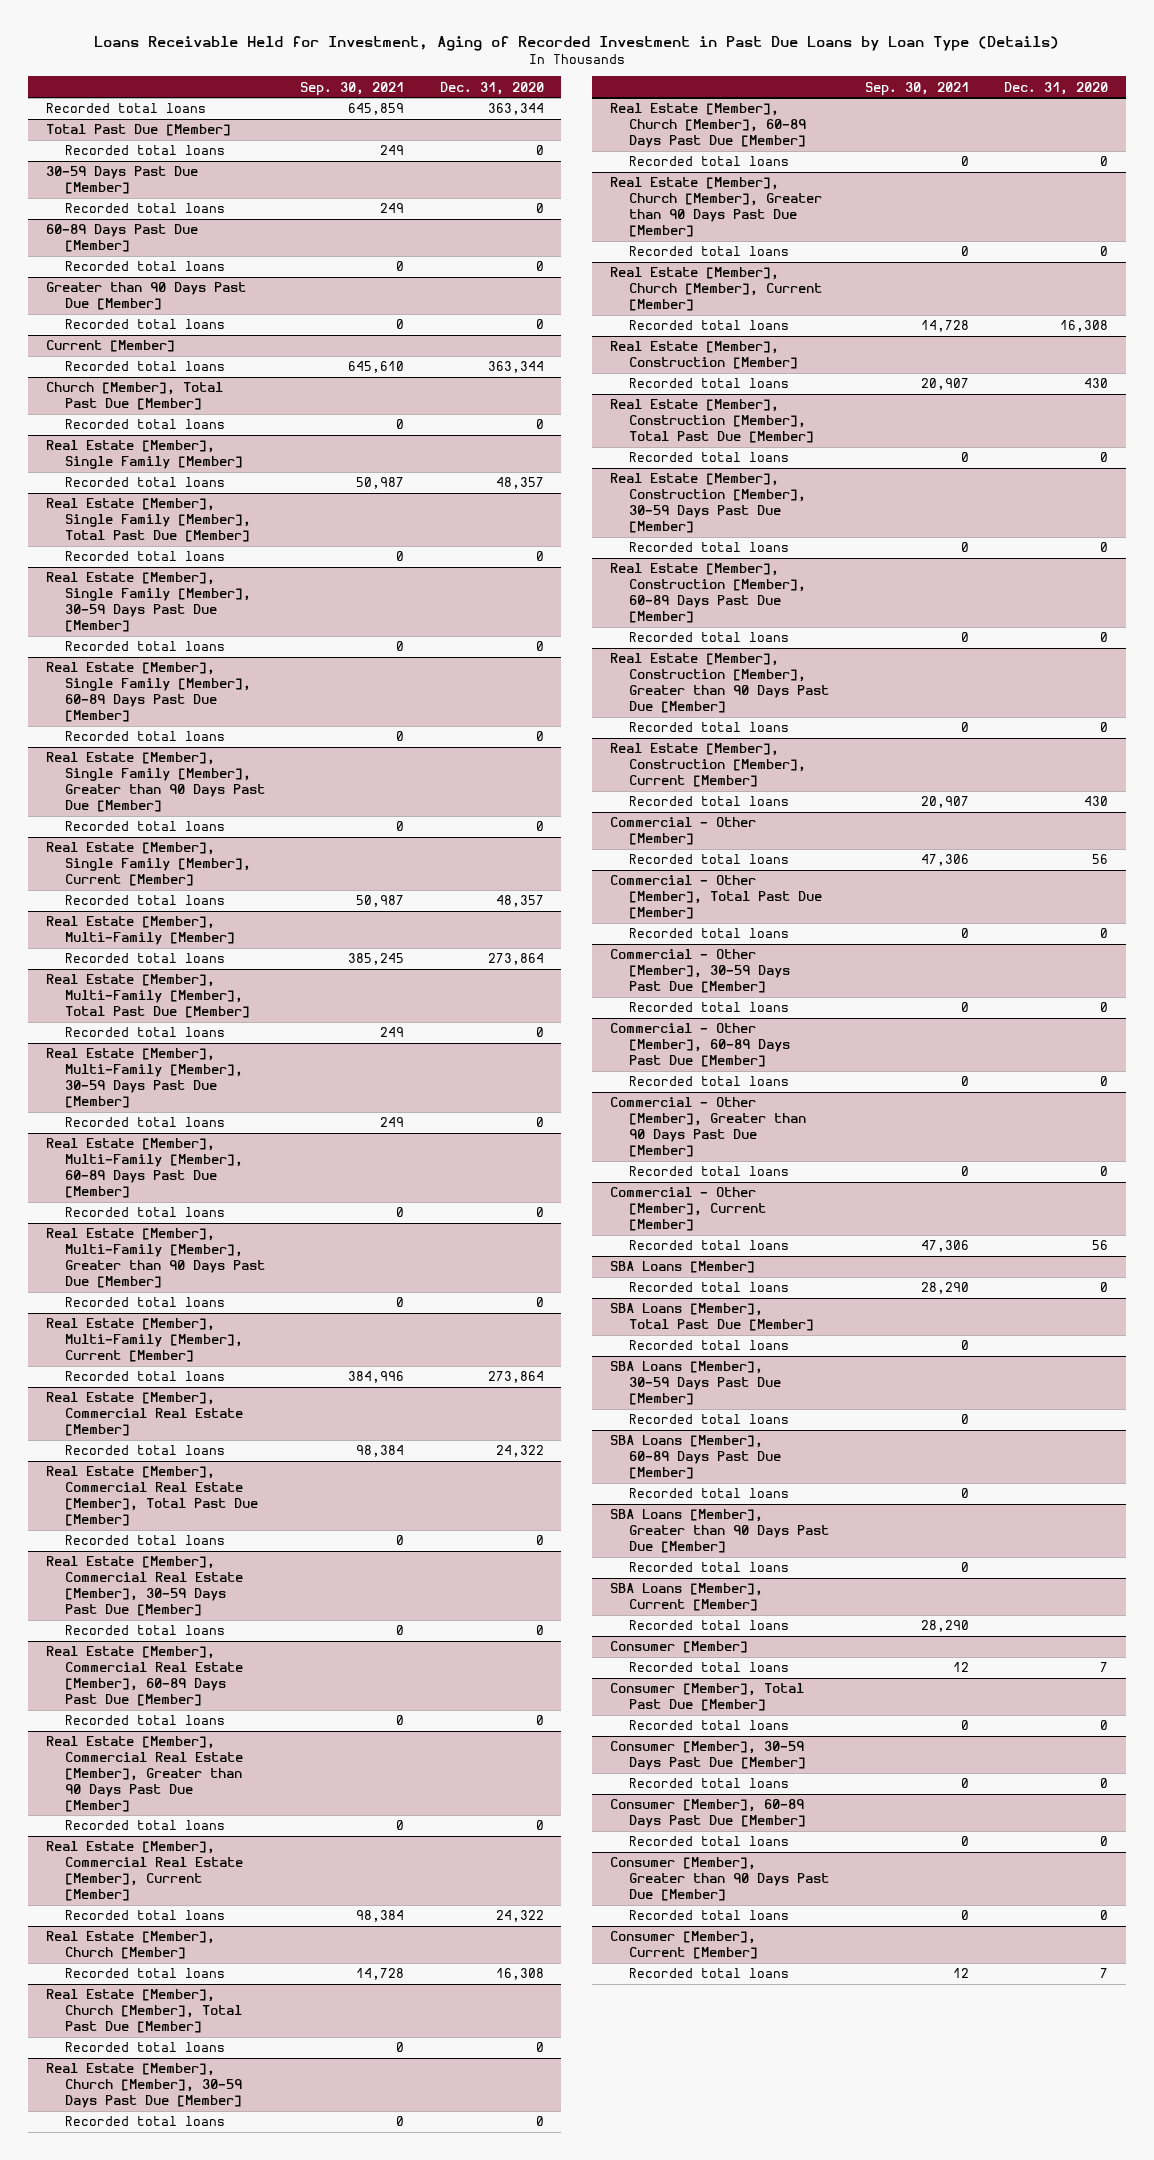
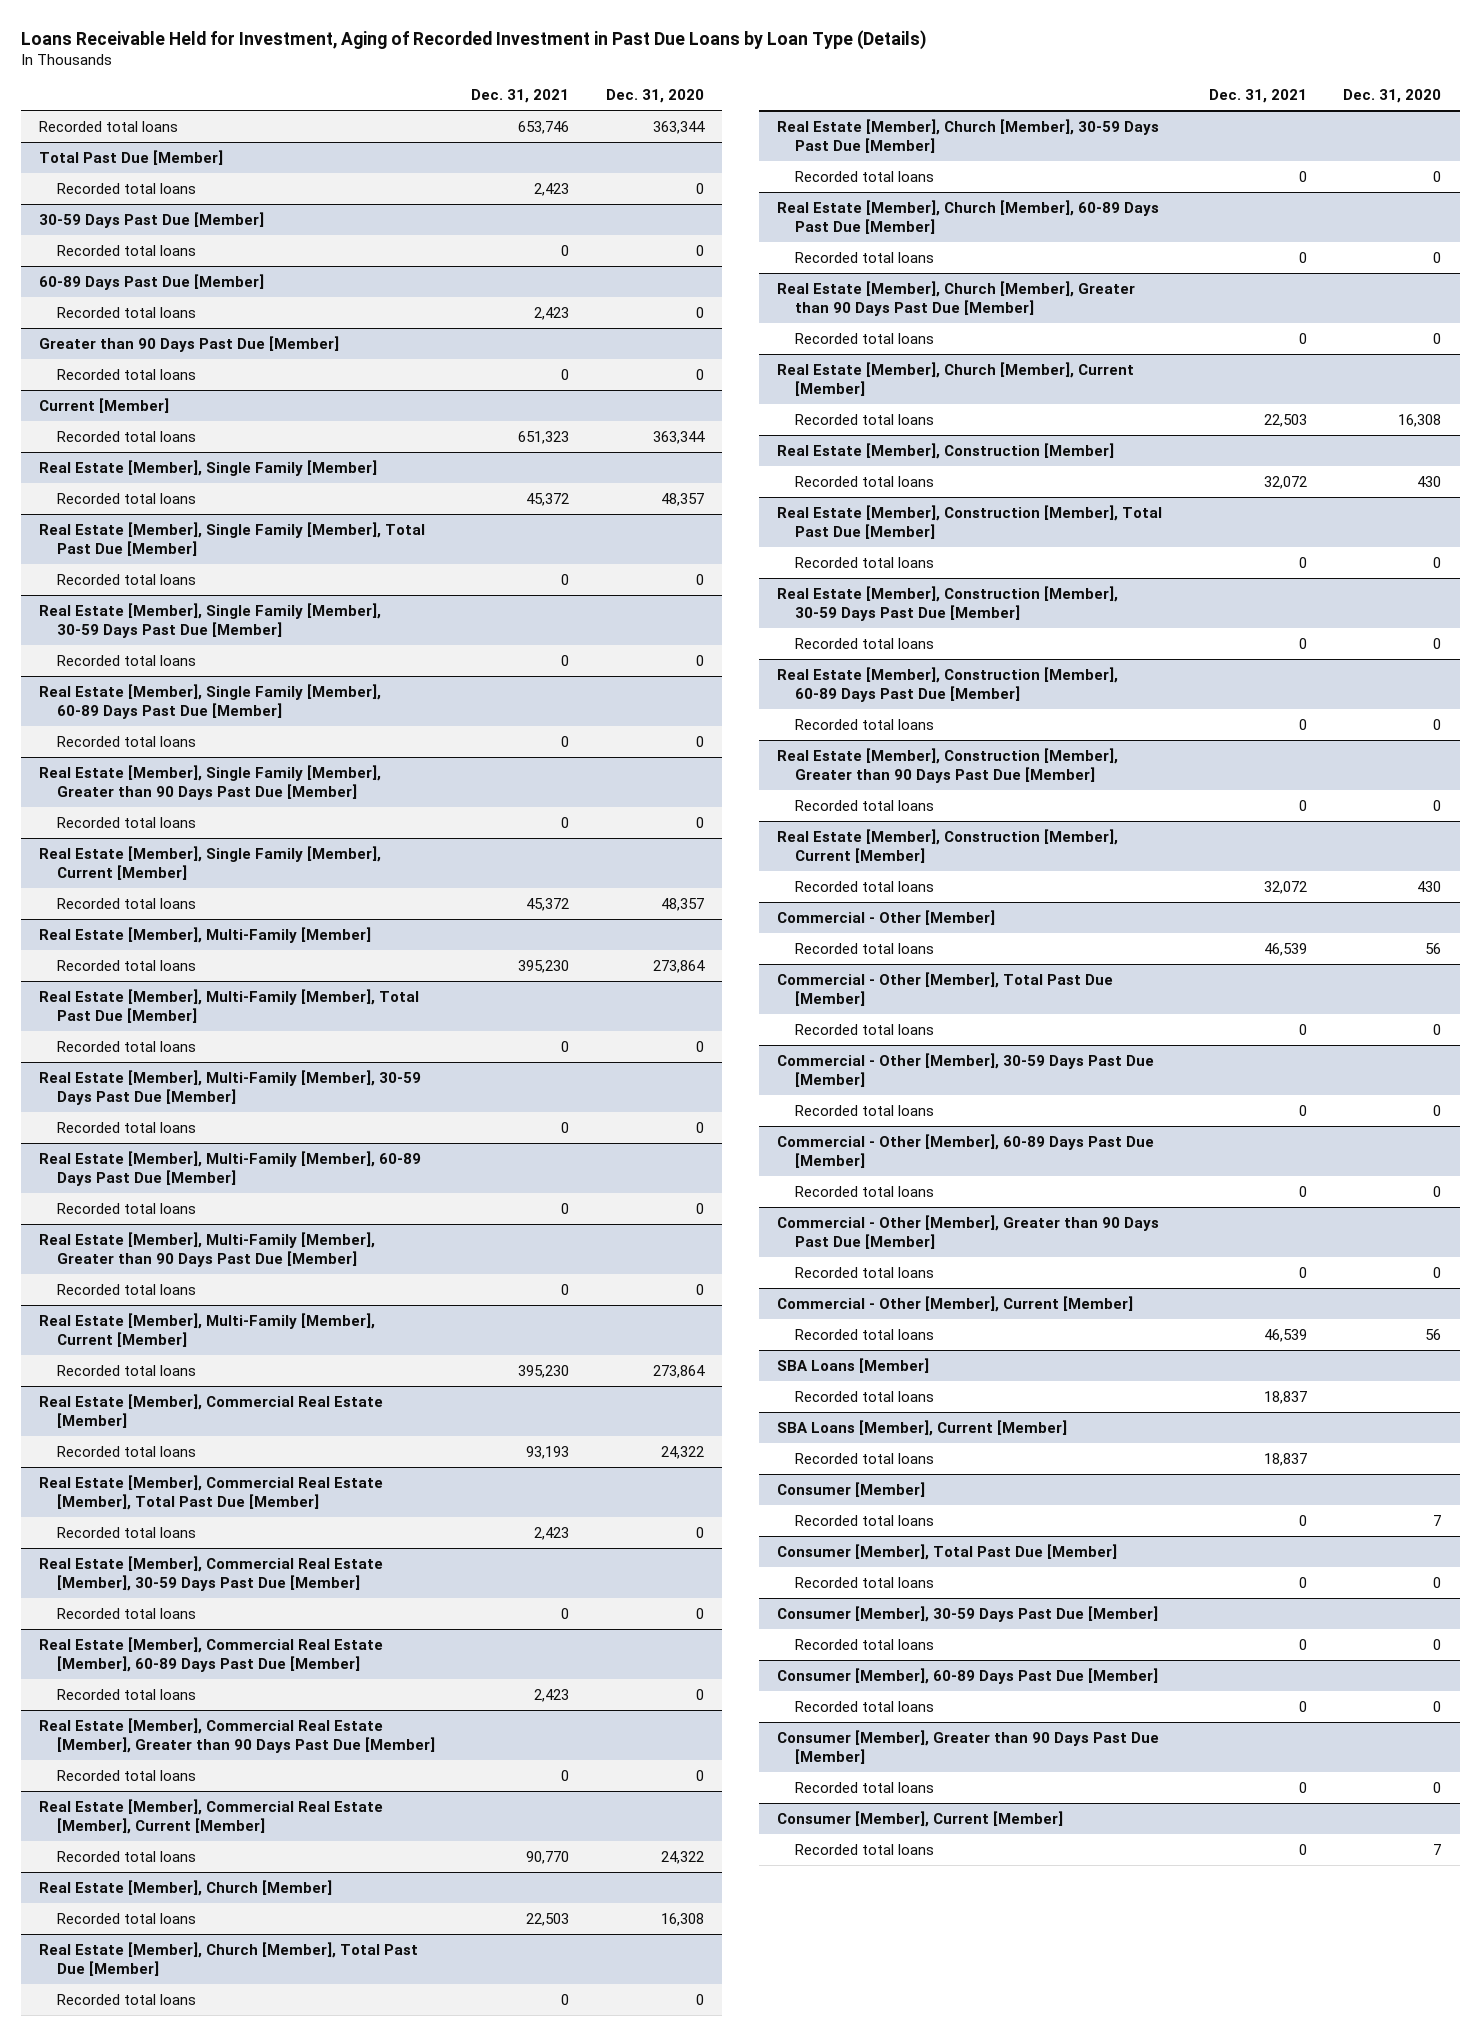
- | Sep. 30, 2021 | Dec. 31, 2020
+ | Dec. 31, 2021 | Dec. 31, 2020
- Church [Member], Total Past Due [Member]
- Recorded total loans | 0 | 0
@ SBA Loans [Member]
- Recorded total loans | 28,290 | 0
- SBA Loans [Member], Total Past Due [Member]
- SBA Loans [Member], 30-59 Days Past Due [Member]
- Recorded total loans | 0 |
- SBA Loans [Member], 60-89 Days Past Due [Member]
- Recorded total loans | 0 |
- SBA Loans [Member], Greater than 90 Days Past Due [Member]
- Recorded total loans | 0 |

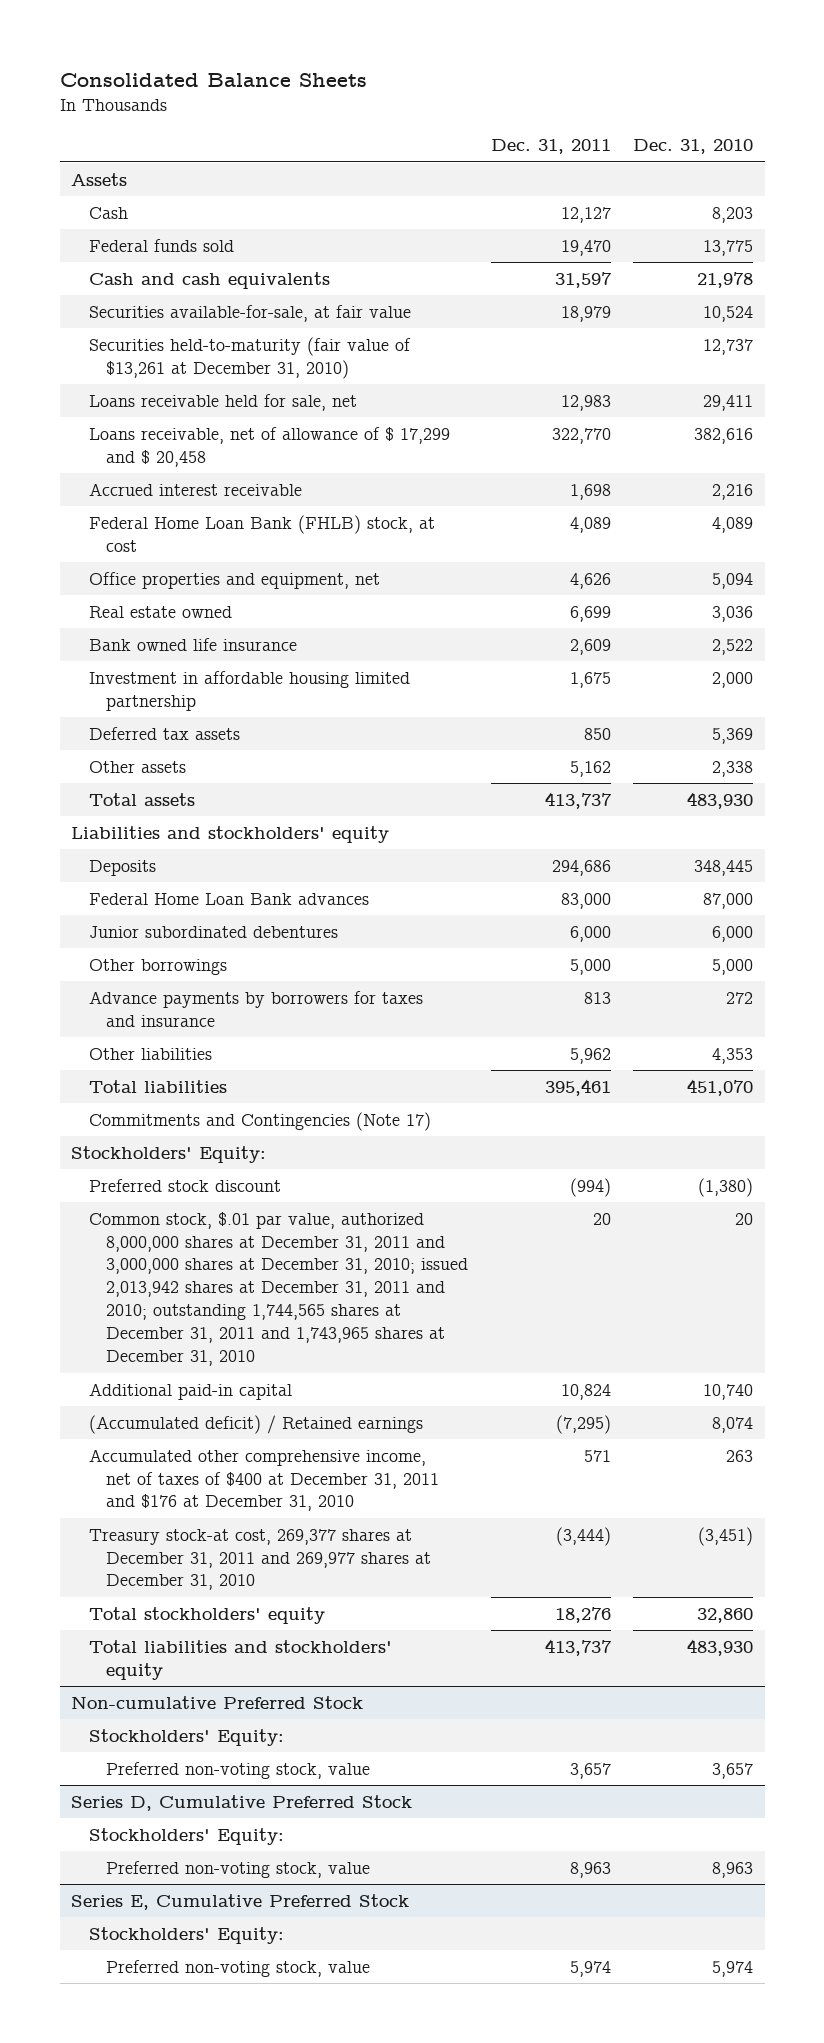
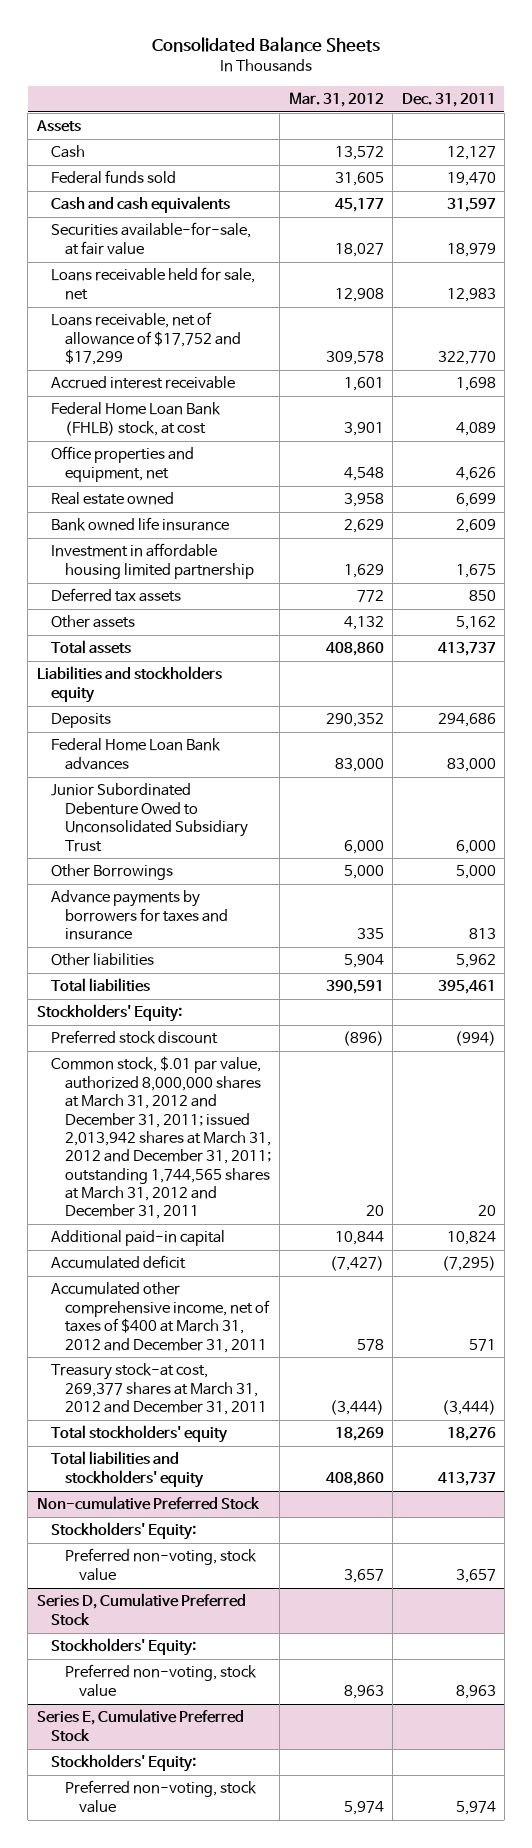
- | Dec. 31, 2011 | Dec. 31, 2010
+ | Mar. 31, 2012 | Dec. 31, 2011
- Securities held-to-maturity (fair value of $13,261 at December 31, 2010) | | 12,737
- Loans receivable, net of allowance of $ 17,299 and $ 20,458 | 322,770 | 382,616
+ Loans receivable, net of allowance of $17,752 and $17,299 | 309,578 | 322,770
- Liabilities and stockholders' equity
+ Liabilities and stockholders equity
- Junior subordinated debentures | 6,000 | 6,000
- Other borrowings | 5,000 | 5,000
+ Junior Subordinated Debenture Owed to Unconsolidated Subsidiary Trust | 6,000 | 6,000
+ Other Borrowings | 5,000 | 5,000
- Commitments and Contingencies (Note 17)
- Common stock, $.01 par value, authorized 8,000,000 shares at December 31, 2011 and 3,000,000 shares at December 31, 2010; issued 2,013,942 shares at December 31, 2011 and 2010; outstanding 1,744,565 shares at December 31, 2011 and 1,743,965 shares at December 31, 2010 | 20 | 20
+ Common stock, $.01 par value, authorized 8,000,000 shares at March 31, 2012 and December 31, 2011; issued 2,013,942 shares at March 31, 2012 and December 31, 2011; outstanding 1,744,565 shares at March 31, 2012 and December 31, 2011 | 20 | 20
- (Accumulated deficit) / Retained earnings | (7,295) | 8,074
- Accumulated other comprehensive income, net of taxes of $400 at December 31, 2011 and $176 at December 31, 2010 | 571 | 263
- Treasury stock-at cost, 269,377 shares at December 31, 2011 and 269,977 shares at December 31, 2010 | (3,444) | (3,451)
+ Accumulated deficit | (7,427) | (7,295)
+ Accumulated other comprehensive income, net of taxes of $400 at March 31, 2012 and December 31, 2011 | 578 | 571
+ Treasury stock-at cost, 269,377 shares at March 31, 2012 and December 31, 2011 | (3,444) | (3,444)
@ Non-cumulative Preferred Stock
- Preferred non-voting stock, value | 3,657 | 3,657
+ Preferred non-voting, stock value | 3,657 | 3,657
@ Series D, Cumulative Preferred Stock
- Preferred non-voting stock, value | 8,963 | 8,963
+ Preferred non-voting, stock value | 8,963 | 8,963
@ Series E, Cumulative Preferred Stock
- Preferred non-voting stock, value | 5,974 | 5,974
+ Preferred non-voting, stock value | 5,974 | 5,974

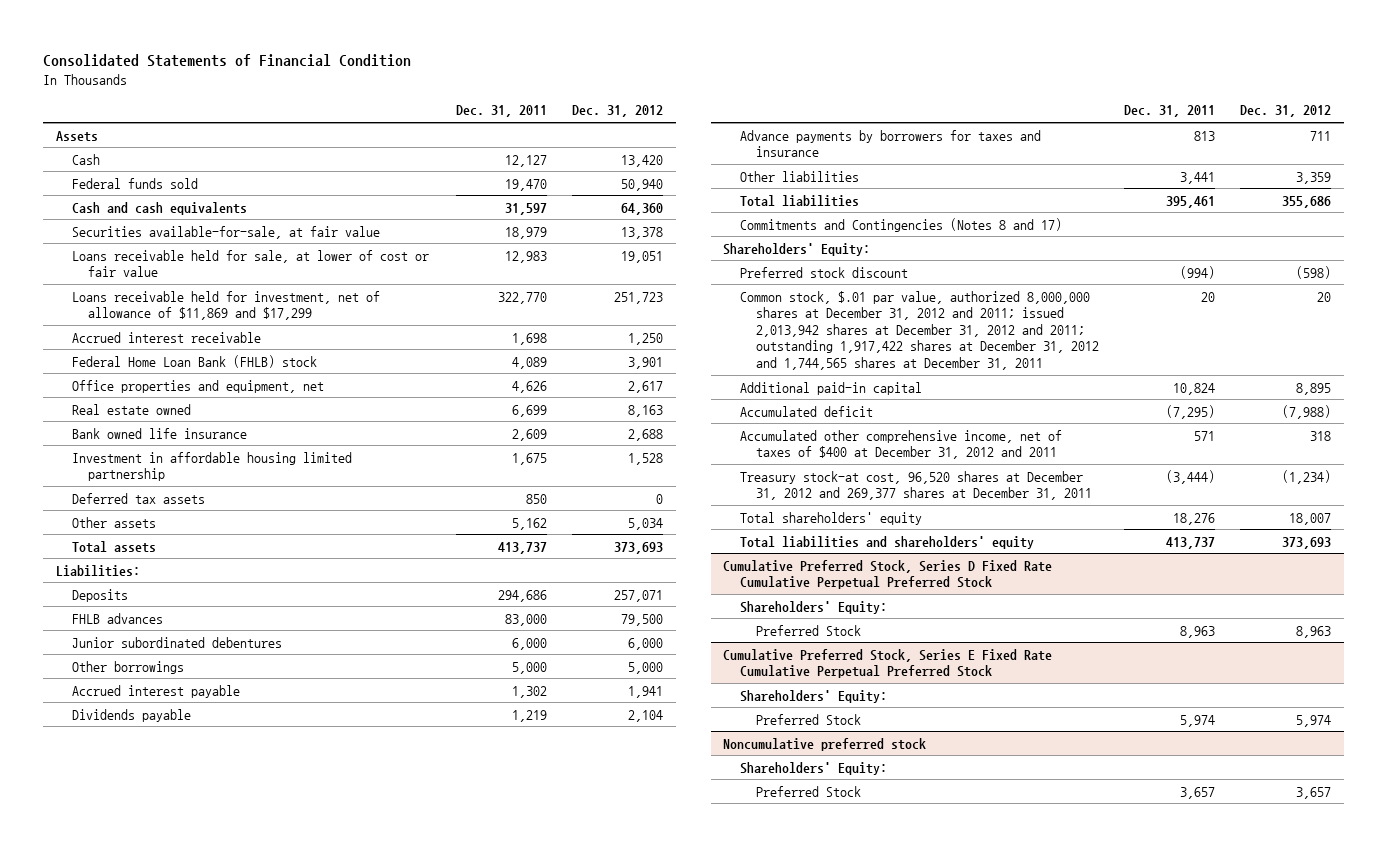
- Consolidated Balance Sheets
+ Consolidated Statements of Financial Condition
- | Mar. 31, 2012 | Dec. 31, 2011
+ | Dec. 31, 2011 | Dec. 31, 2012
- Loans receivable held for sale, net | 12,908 | 12,983
- Loans receivable, net of allowance of $17,752 and $17,299 | 309,578 | 322,770
+ Loans receivable held for sale, at lower of cost or fair value | 12,983 | 19,051
+ Loans receivable held for investment, net of allowance of $11,869 and $17,299 | 322,770 | 251,723
- Federal Home Loan Bank (FHLB) stock, at cost | 3,901 | 4,089
+ Federal Home Loan Bank (FHLB) stock | 4,089 | 3,901
- Liabilities and stockholders equity
+ Liabilities:
- Federal Home Loan Bank advances | 83,000 | 83,000
- Junior Subordinated Debenture Owed to Unconsolidated Subsidiary Trust | 6,000 | 6,000
- Other Borrowings | 5,000 | 5,000
+ FHLB advances | 83,000 | 79,500
+ Junior subordinated debentures | 6,000 | 6,000
+ Other borrowings | 5,000 | 5,000
+ Accrued interest payable | 1,302 | 1,941
+ Dividends payable | 1,219 | 2,104
- Other liabilities | 5,904 | 5,962
+ Other liabilities | 3,441 | 3,359
- Stockholders' Equity:
+ Commitments and Contingencies (Notes 8 and 17)
+ Shareholders' Equity:
- Common stock, $.01 par value, authorized 8,000,000 shares at March 31, 2012 and December 31, 2011; issued 2,013,942 shares at March 31, 2012 and December 31, 2011; outstanding 1,744,565 shares at March 31, 2012 and December 31, 2011 | 20 | 20
+ Common stock, $.01 par value, authorized 8,000,000 shares at December 31, 2012 and 2011; issued 2,013,942 shares at December 31, 2012 and 2011; outstanding 1,917,422 shares at December 31, 2012 and 1,744,565 shares at December 31, 2011 | 20 | 20
- Accumulated other comprehensive income, net of taxes of $400 at March 31, 2012 and December 31, 2011 | 578 | 571
- Treasury stock-at cost, 269,377 shares at March 31, 2012 and December 31, 2011 | (3,444) | (3,444)
- Total stockholders' equity | 18,269 | 18,276
- Total liabilities and stockholders' equity | 408,860 | 413,737
- Non-cumulative Preferred Stock
- Stockholders' Equity:
- Preferred non-voting, stock value | 3,657 | 3,657
- Series D, Cumulative Preferred Stock
- Stockholders' Equity:
- Preferred non-voting, stock value | 8,963 | 8,963
- Series E, Cumulative Preferred Stock
- Stockholders' Equity:
- Preferred non-voting, stock value | 5,974 | 5,974
+ Accumulated other comprehensive income, net of taxes of $400 at December 31, 2012 and 2011 | 571 | 318
+ Treasury stock-at cost, 96,520 shares at December 31, 2012 and 269,377 shares at December 31, 2011 | (3,444) | (1,234)
+ Total shareholders' equity | 18,276 | 18,007
+ Total liabilities and shareholders' equity | 413,737 | 373,693
+ Cumulative Preferred Stock, Series D Fixed Rate Cumulative Perpetual Preferred Stock
+ Shareholders' Equity:
+ Preferred Stock | 8,963 | 8,963
+ Cumulative Preferred Stock, Series E Fixed Rate Cumulative Perpetual Preferred Stock
+ Shareholders' Equity:
+ Preferred Stock | 5,974 | 5,974
+ Noncumulative preferred stock
+ Shareholders' Equity:
+ Preferred Stock | 3,657 | 3,657

